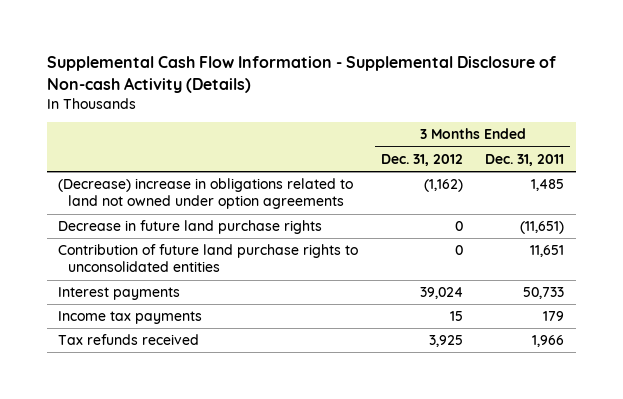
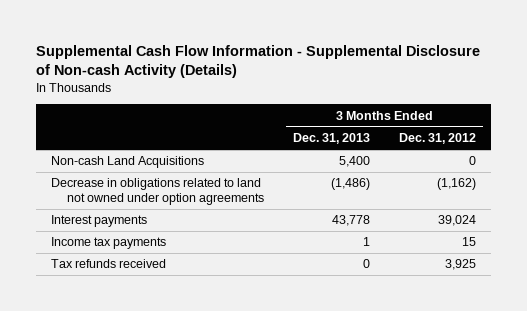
- | 3 Months Ended Dec. 31, 2012 | 3 Months Ended Dec. 31, 2011
+ | 3 Months Ended Dec. 31, 2013 | 3 Months Ended Dec. 31, 2012
- (Decrease) increase in obligations related to land not owned under option agreements | (1,162) | 1,485
- Decrease in future land purchase rights | 0 | (11,651)
- Contribution of future land purchase rights to unconsolidated entities | 0 | 11,651
+ Non-cash Land Acquisitions | 5,400 | 0
+ Decrease in obligations related to land not owned under option agreements | (1,486) | (1,162)

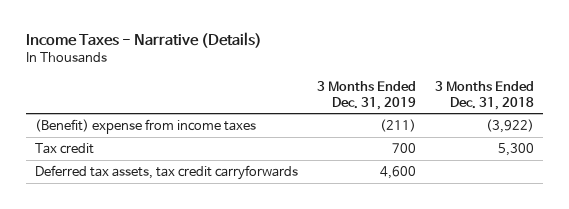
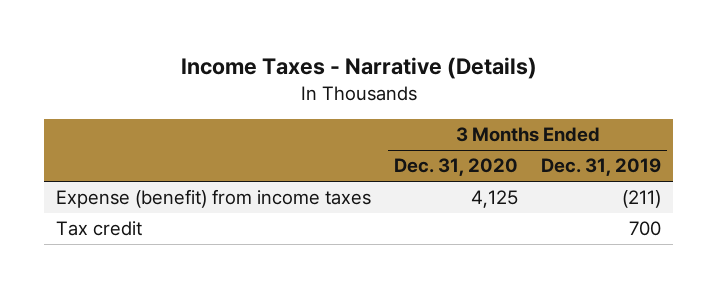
- | 3 Months Ended Dec. 31, 2019 | 3 Months Ended Dec. 31, 2018
+ | 3 Months Ended Dec. 31, 2020 | 3 Months Ended Dec. 31, 2019
- (Benefit) expense from income taxes | (211) | (3,922)
+ Expense (benefit) from income taxes | 4,125 | (211)
- Deferred tax assets, tax credit carryforwards | 4,600 |

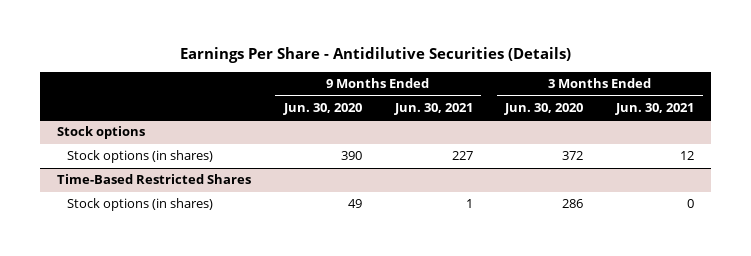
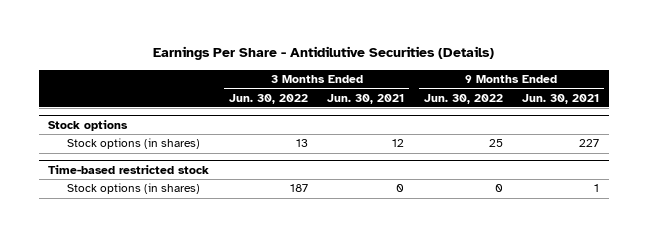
- | 9 Months Ended Jun. 30, 2020 | 9 Months Ended Jun. 30, 2021 | 3 Months Ended Jun. 30, 2020 | 3 Months Ended Jun. 30, 2021
+ | 3 Months Ended Jun. 30, 2022 | 3 Months Ended Jun. 30, 2021 | 9 Months Ended Jun. 30, 2022 | 9 Months Ended Jun. 30, 2021
- Time-Based Restricted Shares
+ Time-based restricted stock

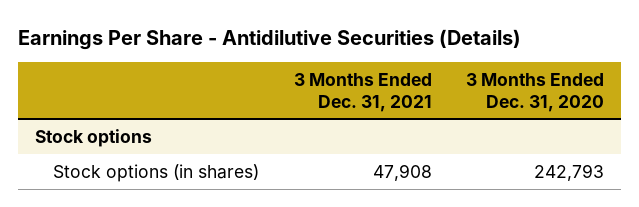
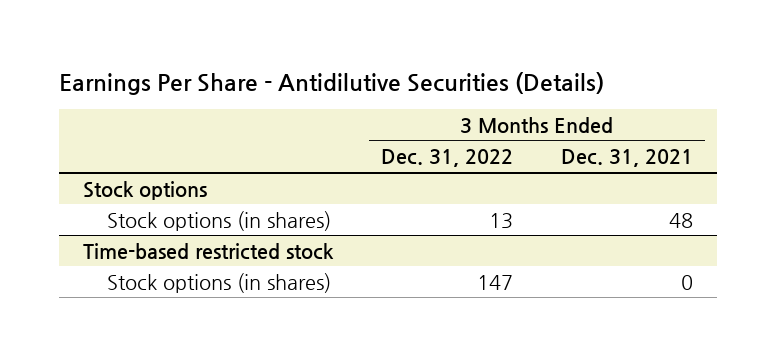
- | 3 Months Ended Dec. 31, 2021 | 3 Months Ended Dec. 31, 2020
+ | 3 Months Ended Dec. 31, 2022 | 3 Months Ended Dec. 31, 2021
@ Stock options
- Stock options (in shares) | 47,908 | 242,793
+ Stock options (in shares) | 13 | 48
+ Time-based restricted stock
+ Stock options (in shares) | 147 | 0

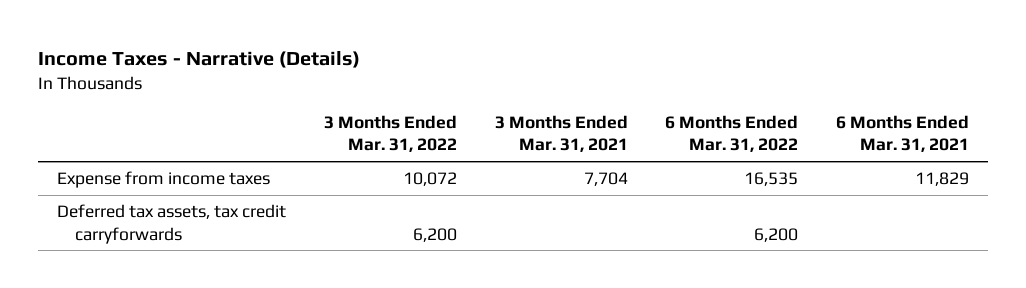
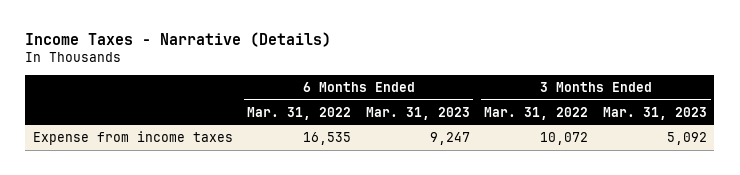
- | 3 Months Ended Mar. 31, 2022 | 3 Months Ended Mar. 31, 2021 | 6 Months Ended Mar. 31, 2022 | 6 Months Ended Mar. 31, 2021
+ | 6 Months Ended Mar. 31, 2022 | 6 Months Ended Mar. 31, 2023 | 3 Months Ended Mar. 31, 2022 | 3 Months Ended Mar. 31, 2023
- Deferred tax assets, tax credit carryforwards | 6,200 | | 6,200 |

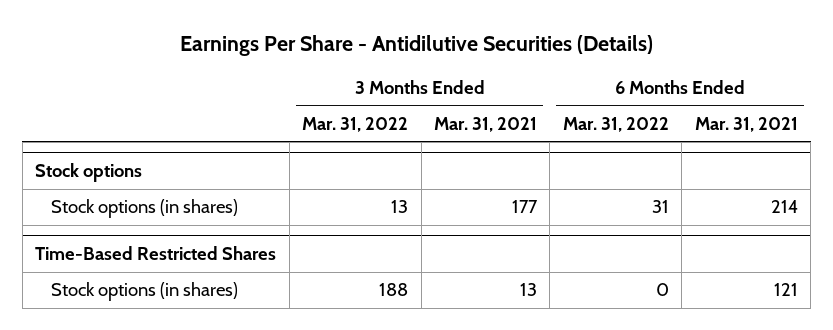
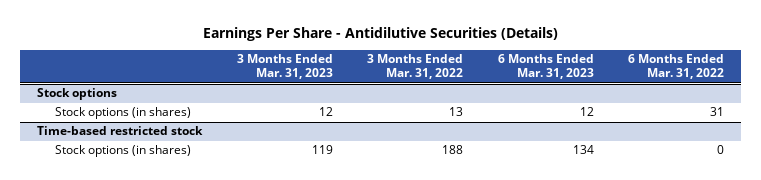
- | 3 Months Ended Mar. 31, 2022 | 3 Months Ended Mar. 31, 2021 | 6 Months Ended Mar. 31, 2022 | 6 Months Ended Mar. 31, 2021
+ | 3 Months Ended Mar. 31, 2023 | 3 Months Ended Mar. 31, 2022 | 6 Months Ended Mar. 31, 2023 | 6 Months Ended Mar. 31, 2022
- Time-Based Restricted Shares
+ Time-based restricted stock

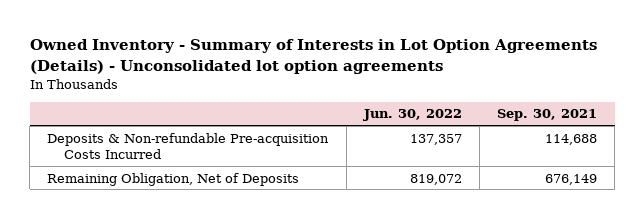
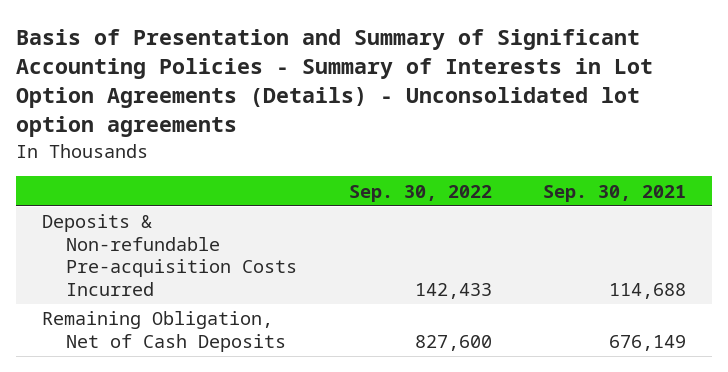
- Owned Inventory - Summary of Interests in Lot Option Agreements (Details) - Unconsolidated lot option agreements
+ Basis of Presentation and Summary of Significant Accounting Policies - Summary of Interests in Lot Option Agreements (Details) - Unconsolidated lot option agreements
- | Jun. 30, 2022 | Sep. 30, 2021
+ | Sep. 30, 2022 | Sep. 30, 2021
- Remaining Obligation, Net of Deposits | 819,072 | 676,149
+ Remaining Obligation, Net of Cash Deposits | 827,600 | 676,149

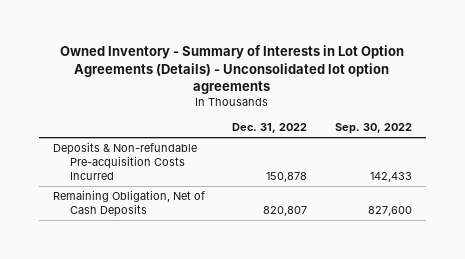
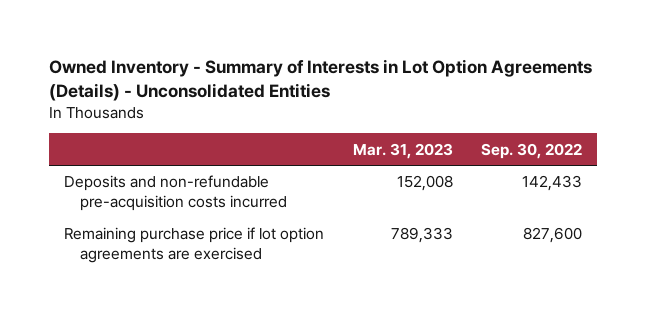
- Owned Inventory - Summary of Interests in Lot Option Agreements (Details) - Unconsolidated lot option agreements
+ Owned Inventory - Summary of Interests in Lot Option Agreements (Details) - Unconsolidated Entities
- | Dec. 31, 2022 | Sep. 30, 2022
+ | Mar. 31, 2023 | Sep. 30, 2022
- Deposits & Non-refundable Pre-acquisition Costs Incurred | 150,878 | 142,433
- Remaining Obligation, Net of Cash Deposits | 820,807 | 827,600
+ Deposits and non-refundable pre-acquisition costs incurred | 152,008 | 142,433
+ Remaining purchase price if lot option agreements are exercised | 789,333 | 827,600

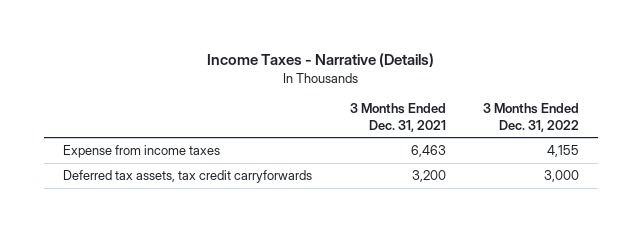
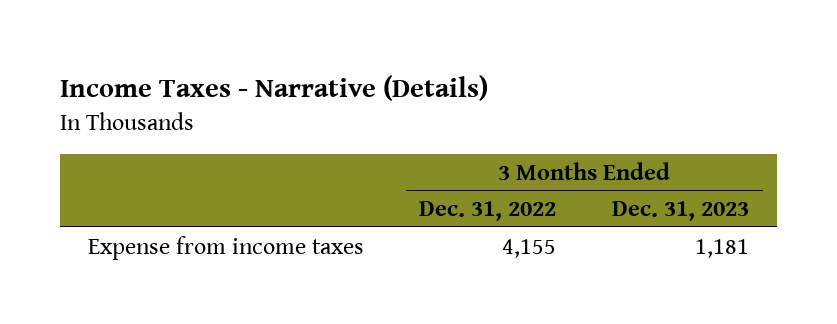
- | 3 Months Ended Dec. 31, 2021 | 3 Months Ended Dec. 31, 2022
+ | 3 Months Ended Dec. 31, 2022 | 3 Months Ended Dec. 31, 2023
- Deferred tax assets, tax credit carryforwards | 3,200 | 3,000

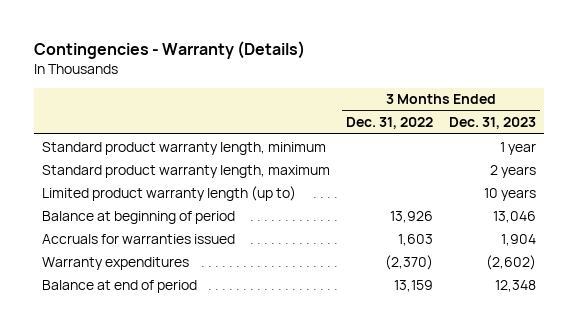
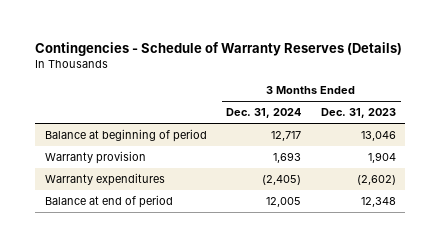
- Contingencies - Warranty (Details)
+ Contingencies - Schedule of Warranty Reserves (Details)
- | 3 Months Ended Dec. 31, 2022 | 3 Months Ended Dec. 31, 2023
+ | 3 Months Ended Dec. 31, 2024 | 3 Months Ended Dec. 31, 2023
- Standard product warranty length, minimum | | 1 year
- Standard product warranty length, maximum | | 2 years
- Limited product warranty length (up to) | | 10 years
- Accruals for warranties issued | 1,603 | 1,904
+ Warranty provision | 1,693 | 1,904

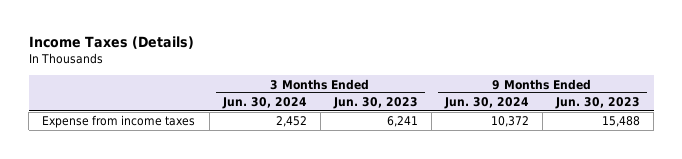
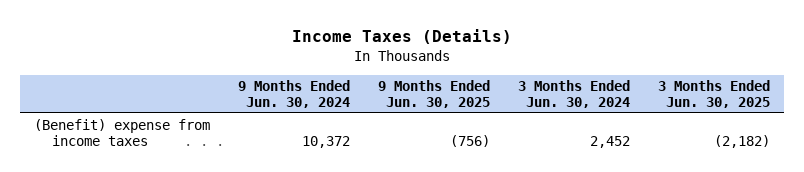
- | 3 Months Ended Jun. 30, 2024 | 3 Months Ended Jun. 30, 2023 | 9 Months Ended Jun. 30, 2024 | 9 Months Ended Jun. 30, 2023
+ | 9 Months Ended Jun. 30, 2024 | 9 Months Ended Jun. 30, 2025 | 3 Months Ended Jun. 30, 2024 | 3 Months Ended Jun. 30, 2025
- Expense from income taxes | 2,452 | 6,241 | 10,372 | 15,488
+ (Benefit) expense from income taxes | 10,372 | (756) | 2,452 | (2,182)

